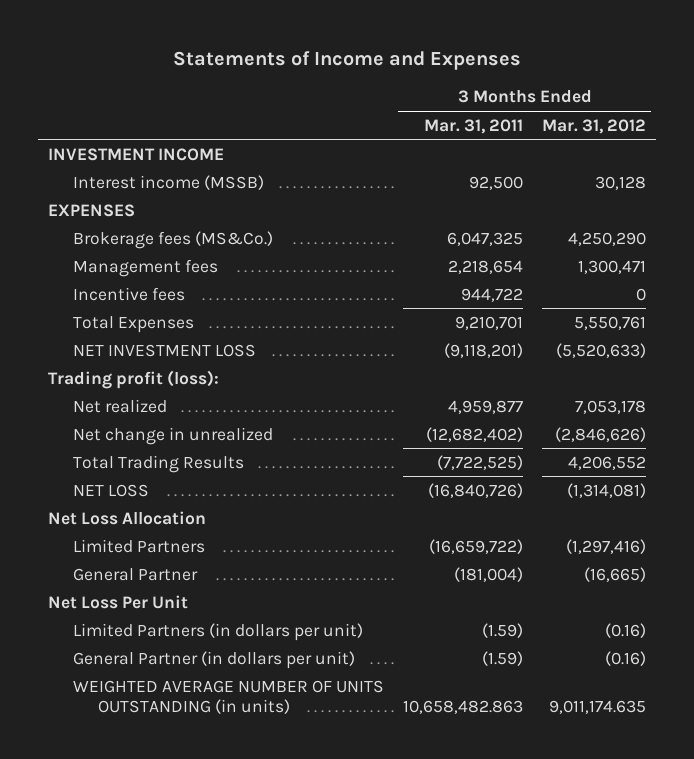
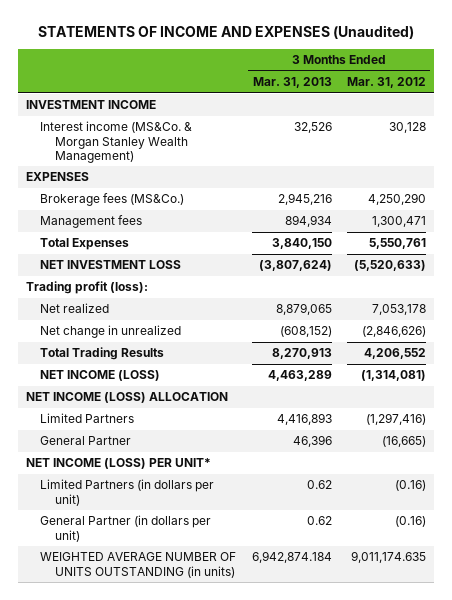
- Statements of Income and Expenses
+ STATEMENTS OF INCOME AND EXPENSES (Unaudited)
- | 3 Months Ended Mar. 31, 2011 | 3 Months Ended Mar. 31, 2012
+ | 3 Months Ended Mar. 31, 2013 | 3 Months Ended Mar. 31, 2012
- Interest income (MSSB) | 92,500 | 30,128
+ Interest income (MS&Co. & Morgan Stanley Wealth Management) | 32,526 | 30,128
- Incentive fees | 944,722 | 0
- NET LOSS | (16,840,726) | (1,314,081)
- Net Loss Allocation
+ NET INCOME (LOSS) | 4,463,289 | (1,314,081)
+ NET INCOME (LOSS) ALLOCATION
- Net Loss Per Unit
+ NET INCOME (LOSS) PER UNIT*

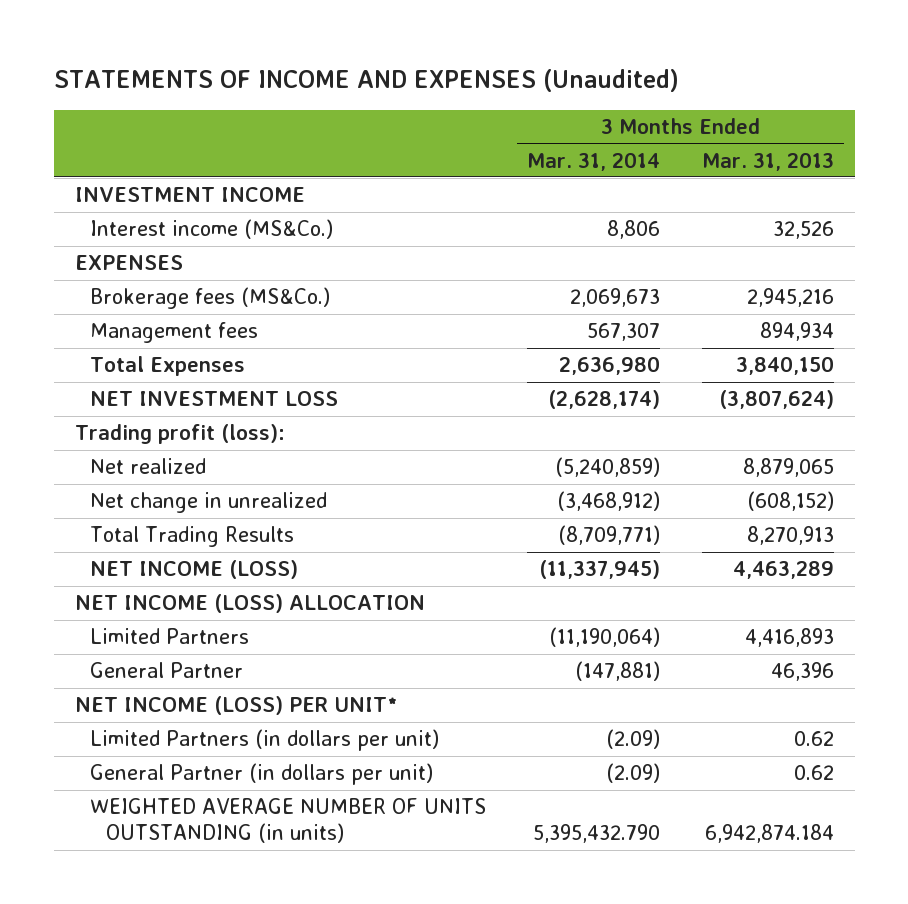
- | 3 Months Ended Mar. 31, 2013 | 3 Months Ended Mar. 31, 2012
+ | 3 Months Ended Mar. 31, 2014 | 3 Months Ended Mar. 31, 2013
- Interest income (MS&Co. & Morgan Stanley Wealth Management) | 32,526 | 30,128
+ Interest income (MS&Co.) | 8,806 | 32,526

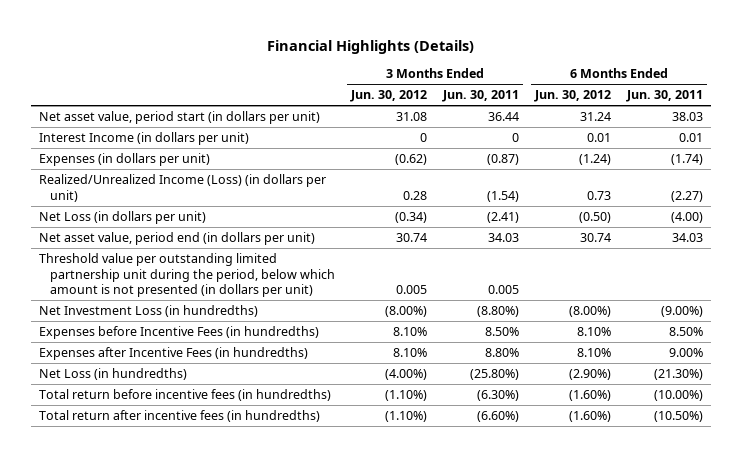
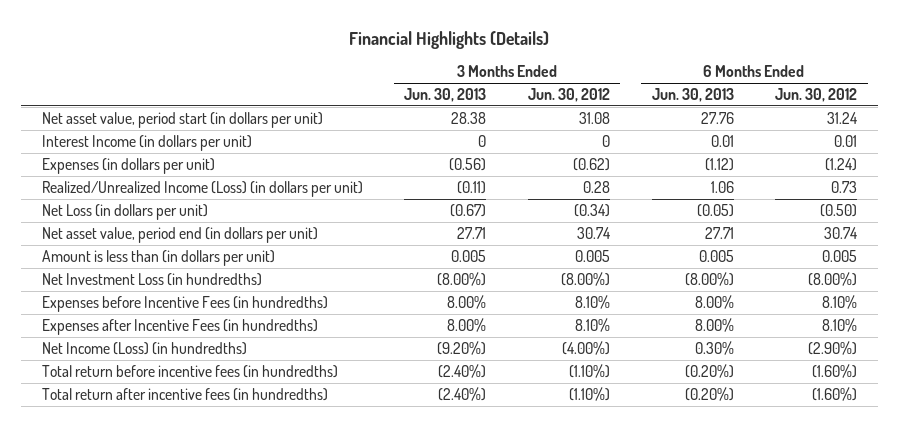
- | 3 Months Ended Jun. 30, 2012 | 3 Months Ended Jun. 30, 2011 | 6 Months Ended Jun. 30, 2012 | 6 Months Ended Jun. 30, 2011
+ | 3 Months Ended Jun. 30, 2013 | 3 Months Ended Jun. 30, 2012 | 6 Months Ended Jun. 30, 2013 | 6 Months Ended Jun. 30, 2012
- Threshold value per outstanding limited partnership unit during the period, below which amount is not presented (in dollars per unit) | 0.005 | 0.005 | |
+ Amount is less than (in dollars per unit) | 0.005 | 0.005 | 0.005 | 0.005
- Net Loss (in hundredths) | (4.00%) | (25.80%) | (2.90%) | (21.30%)
+ Net Income (Loss) (in hundredths) | (9.20%) | (4.00%) | 0.30% | (2.90%)

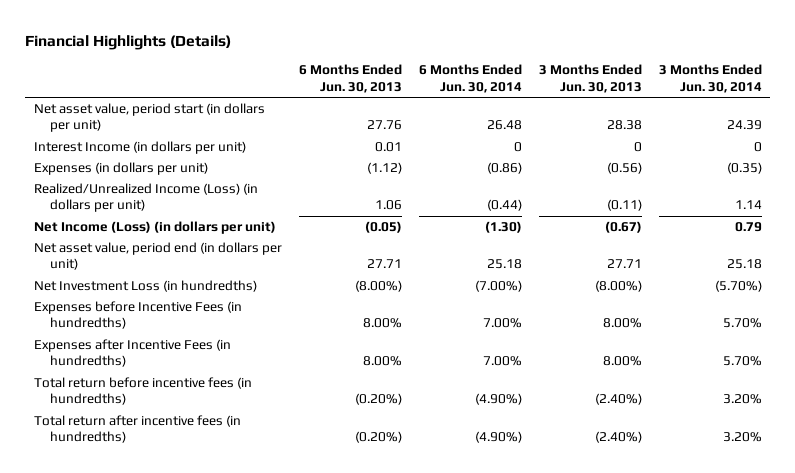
- | 3 Months Ended Jun. 30, 2013 | 3 Months Ended Jun. 30, 2012 | 6 Months Ended Jun. 30, 2013 | 6 Months Ended Jun. 30, 2012
+ | 6 Months Ended Jun. 30, 2013 | 6 Months Ended Jun. 30, 2014 | 3 Months Ended Jun. 30, 2013 | 3 Months Ended Jun. 30, 2014
- Net Loss (in dollars per unit) | (0.67) | (0.34) | (0.05) | (0.50)
+ Net Income (Loss) (in dollars per unit) | (0.05) | (1.30) | (0.67) | 0.79
- Amount is less than (in dollars per unit) | 0.005 | 0.005 | 0.005 | 0.005
- Net Income (Loss) (in hundredths) | (9.20%) | (4.00%) | 0.30% | (2.90%)

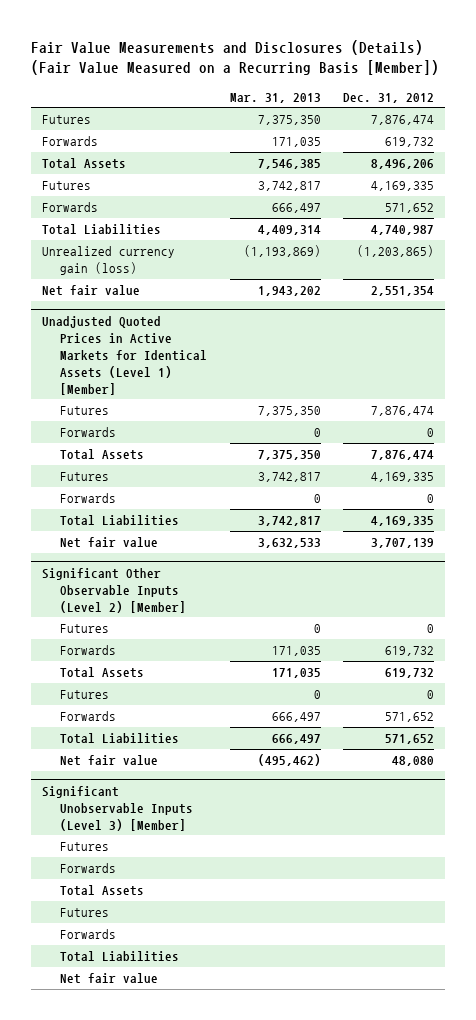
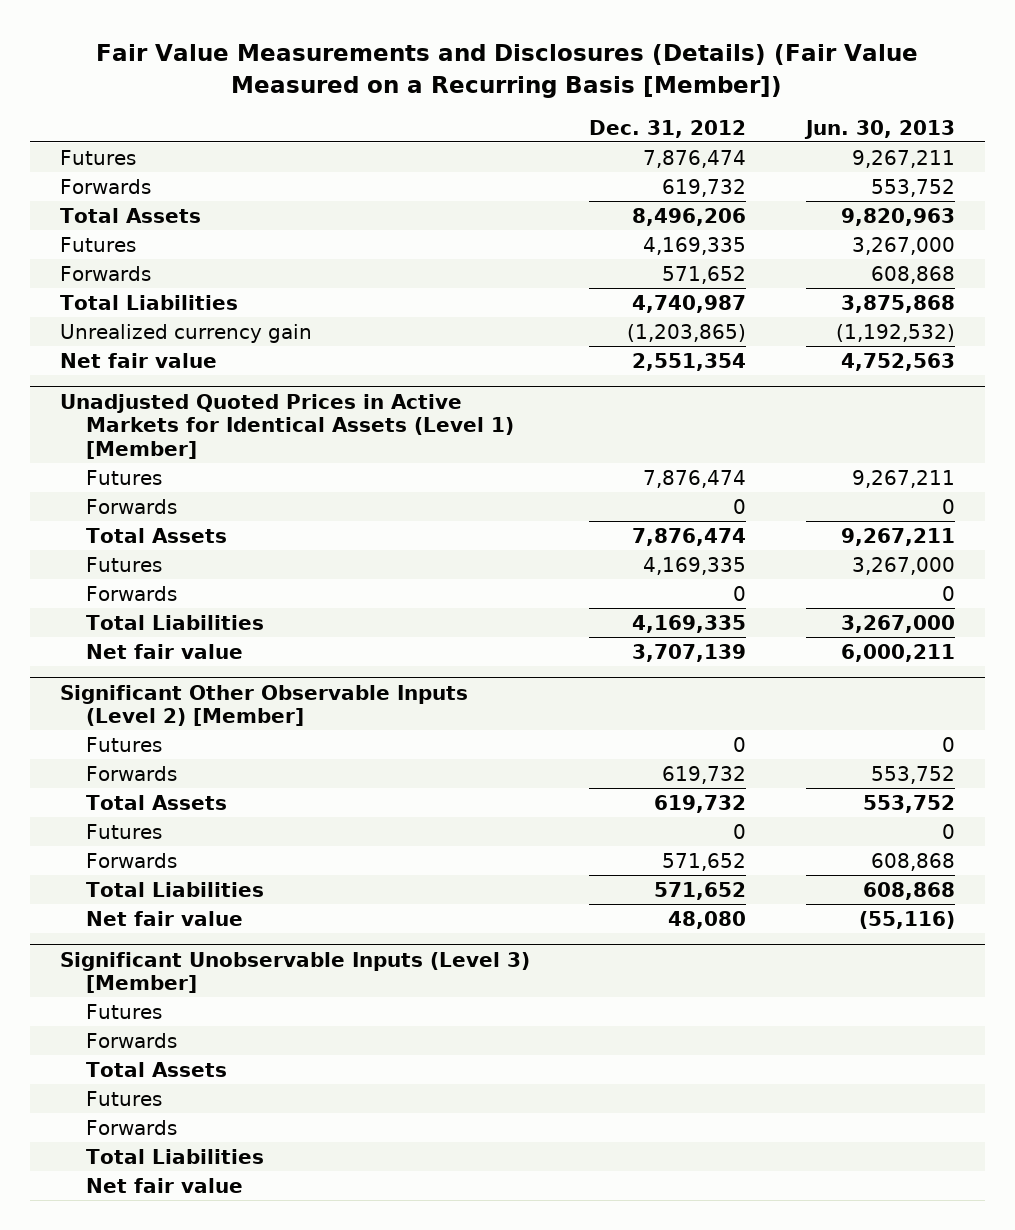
- | Mar. 31, 2013 | Dec. 31, 2012
+ | Dec. 31, 2012 | Jun. 30, 2013
- Unrealized currency gain (loss) | (1,193,869) | (1,203,865)
+ Unrealized currency gain | (1,203,865) | (1,192,532)

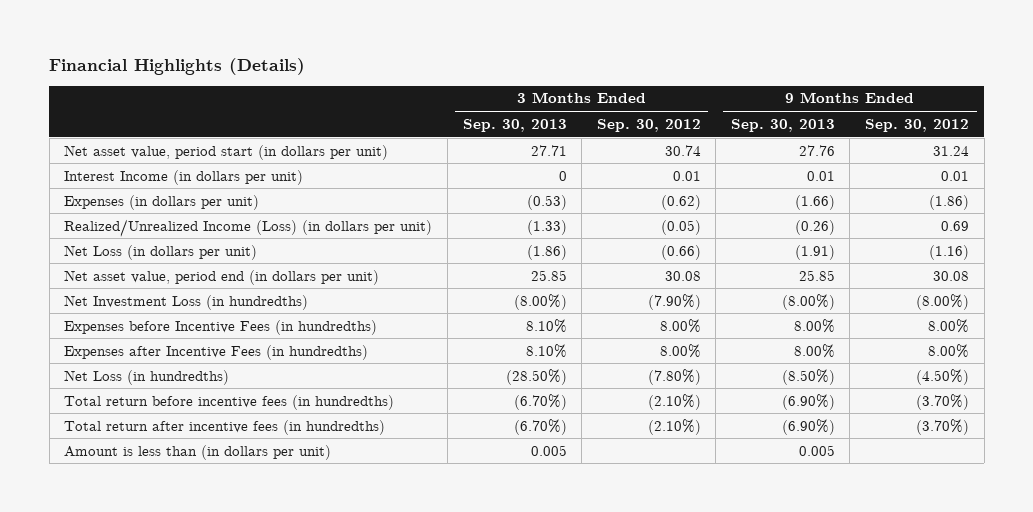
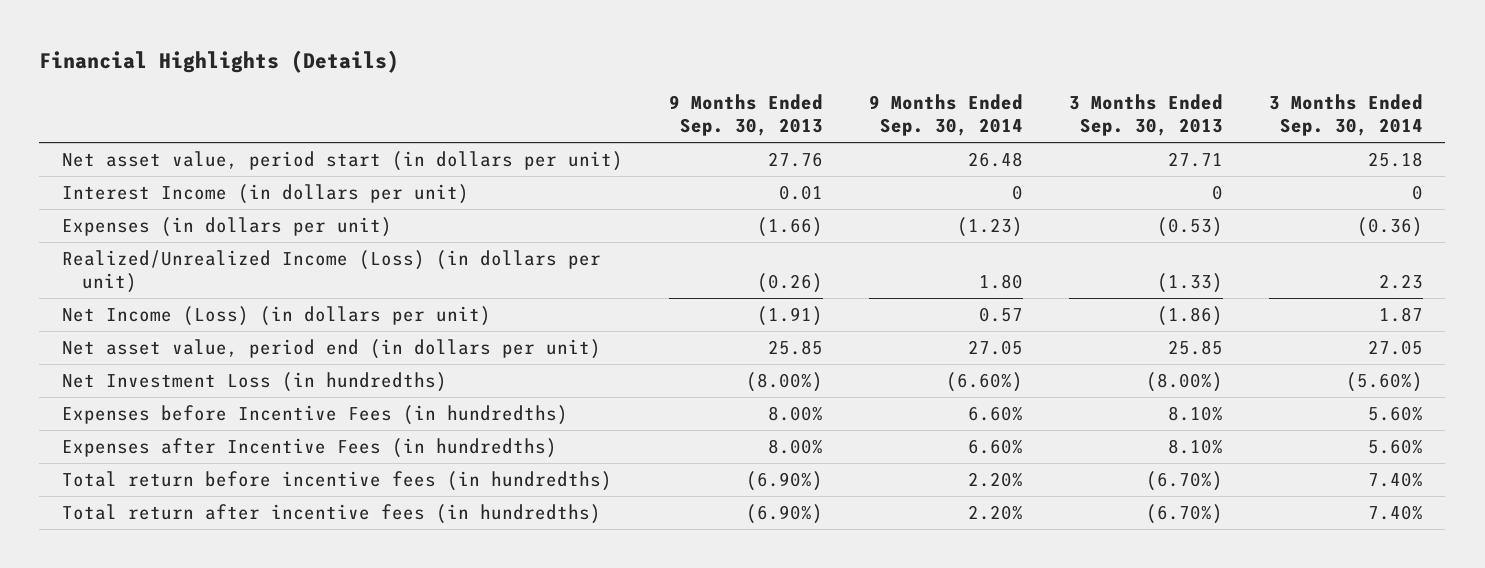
- | 3 Months Ended Sep. 30, 2013 | 3 Months Ended Sep. 30, 2012 | 9 Months Ended Sep. 30, 2013 | 9 Months Ended Sep. 30, 2012
+ | 9 Months Ended Sep. 30, 2013 | 9 Months Ended Sep. 30, 2014 | 3 Months Ended Sep. 30, 2013 | 3 Months Ended Sep. 30, 2014
- Net Loss (in dollars per unit) | (1.86) | (0.66) | (1.91) | (1.16)
+ Net Income (Loss) (in dollars per unit) | (1.91) | 0.57 | (1.86) | 1.87
- Net Loss (in hundredths) | (28.50%) | (7.80%) | (8.50%) | (4.50%)
- Amount is less than (in dollars per unit) | 0.005 | | 0.005 |

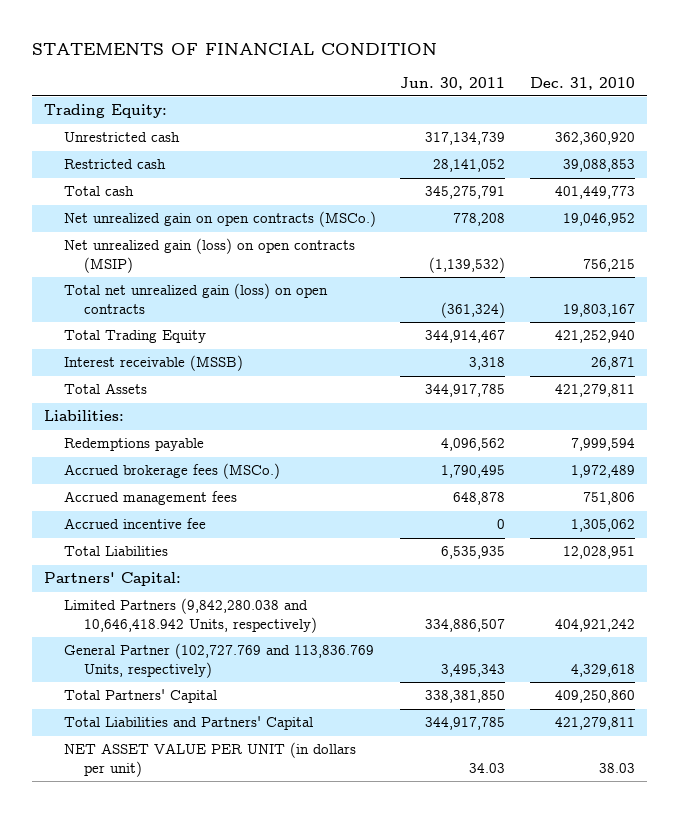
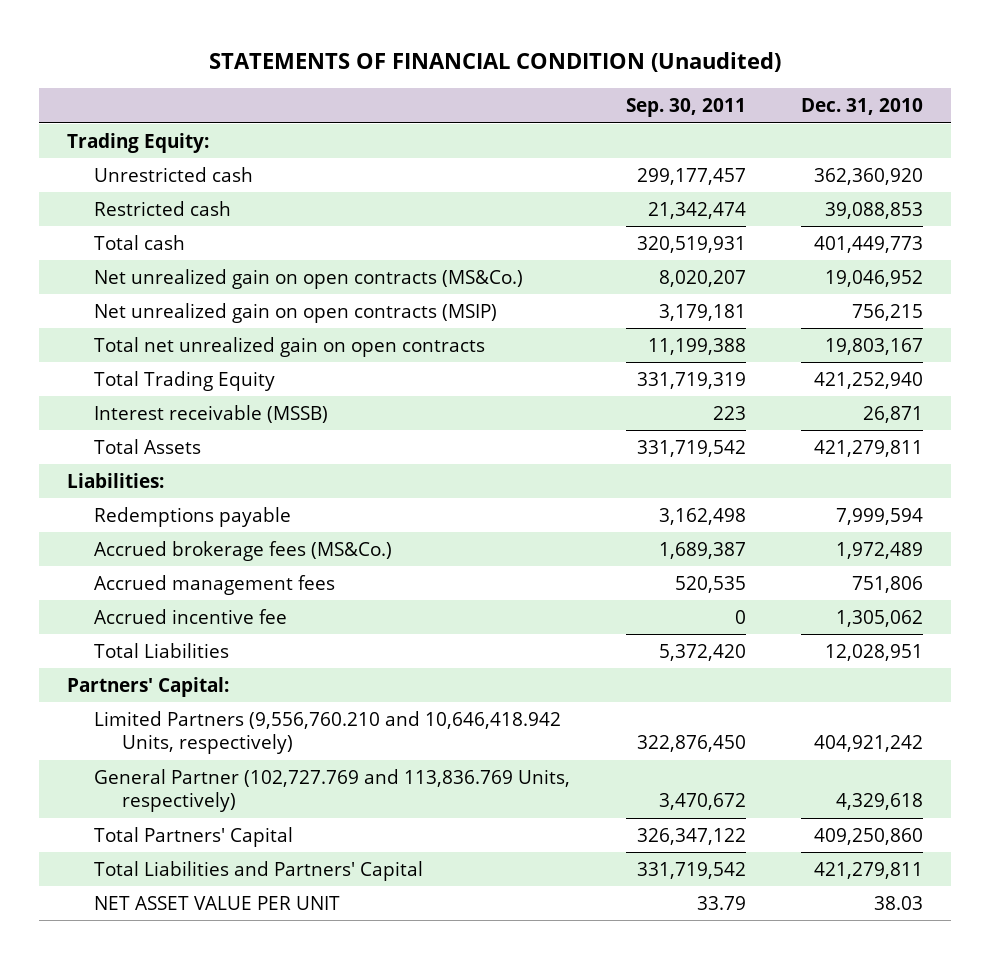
- STATEMENTS OF FINANCIAL CONDITION
+ STATEMENTS OF FINANCIAL CONDITION (Unaudited)
- | Jun. 30, 2011 | Dec. 31, 2010
+ | Sep. 30, 2011 | Dec. 31, 2010
- Net unrealized gain on open contracts (MSCo.) | 778,208 | 19,046,952
- Net unrealized gain (loss) on open contracts (MSIP) | (1,139,532) | 756,215
- Total net unrealized gain (loss) on open contracts | (361,324) | 19,803,167
+ Net unrealized gain on open contracts (MS&Co.) | 8,020,207 | 19,046,952
+ Net unrealized gain on open contracts (MSIP) | 3,179,181 | 756,215
+ Total net unrealized gain on open contracts | 11,199,388 | 19,803,167
- Accrued brokerage fees (MSCo.) | 1,790,495 | 1,972,489
+ Accrued brokerage fees (MS&Co.) | 1,689,387 | 1,972,489
- Limited Partners (9,842,280.038 and 10,646,418.942 Units, respectively) | 334,886,507 | 404,921,242
+ Limited Partners (9,556,760.210 and 10,646,418.942 Units, respectively) | 322,876,450 | 404,921,242
- NET ASSET VALUE PER UNIT (in dollars per unit) | 34.03 | 38.03
+ NET ASSET VALUE PER UNIT | 33.79 | 38.03

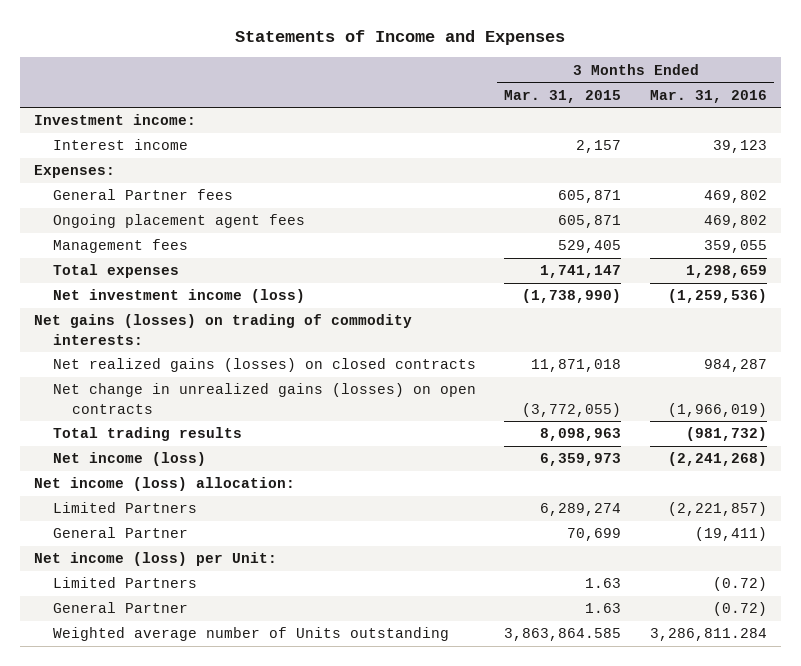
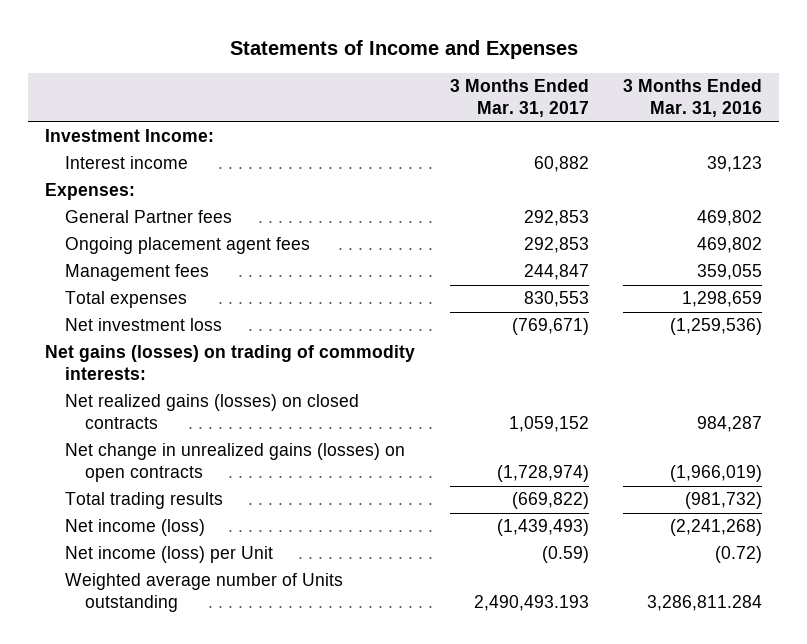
- | 3 Months Ended Mar. 31, 2015 | 3 Months Ended Mar. 31, 2016
+ | 3 Months Ended Mar. 31, 2017 | 3 Months Ended Mar. 31, 2016
- Investment income:
+ Investment Income:
- Net investment income (loss) | (1,738,990) | (1,259,536)
+ Net investment loss | (769,671) | (1,259,536)
- Net income (loss) allocation:
- Limited Partners | 6,289,274 | (2,221,857)
- General Partner | 70,699 | (19,411)
- Net income (loss) per Unit:
- Limited Partners | 1.63 | (0.72)
- General Partner | 1.63 | (0.72)
+ Net income (loss) per Unit | (0.59) | (0.72)

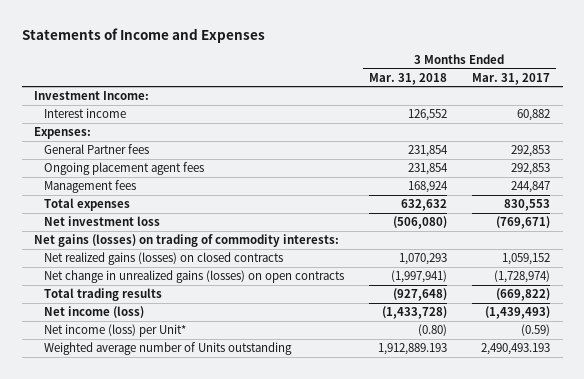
- | 3 Months Ended Mar. 31, 2017 | 3 Months Ended Mar. 31, 2016
+ | 3 Months Ended Mar. 31, 2018 | 3 Months Ended Mar. 31, 2017
- Net income (loss) per Unit | (0.59) | (0.72)
+ Net income (loss) per Unit* | (0.80) | (0.59)

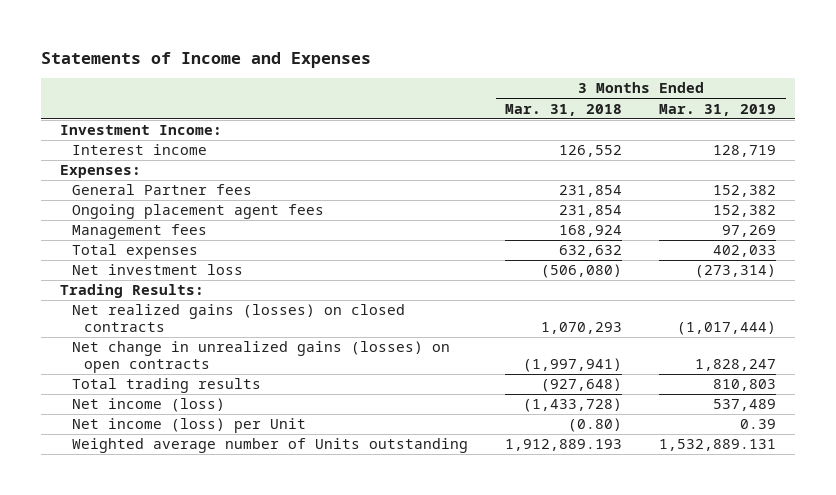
- | 3 Months Ended Mar. 31, 2018 | 3 Months Ended Mar. 31, 2017
+ | 3 Months Ended Mar. 31, 2018 | 3 Months Ended Mar. 31, 2019
- Net gains (losses) on trading of commodity interests:
+ Trading Results:
- Net income (loss) per Unit* | (0.80) | (0.59)
+ Net income (loss) per Unit | (0.80) | 0.39

